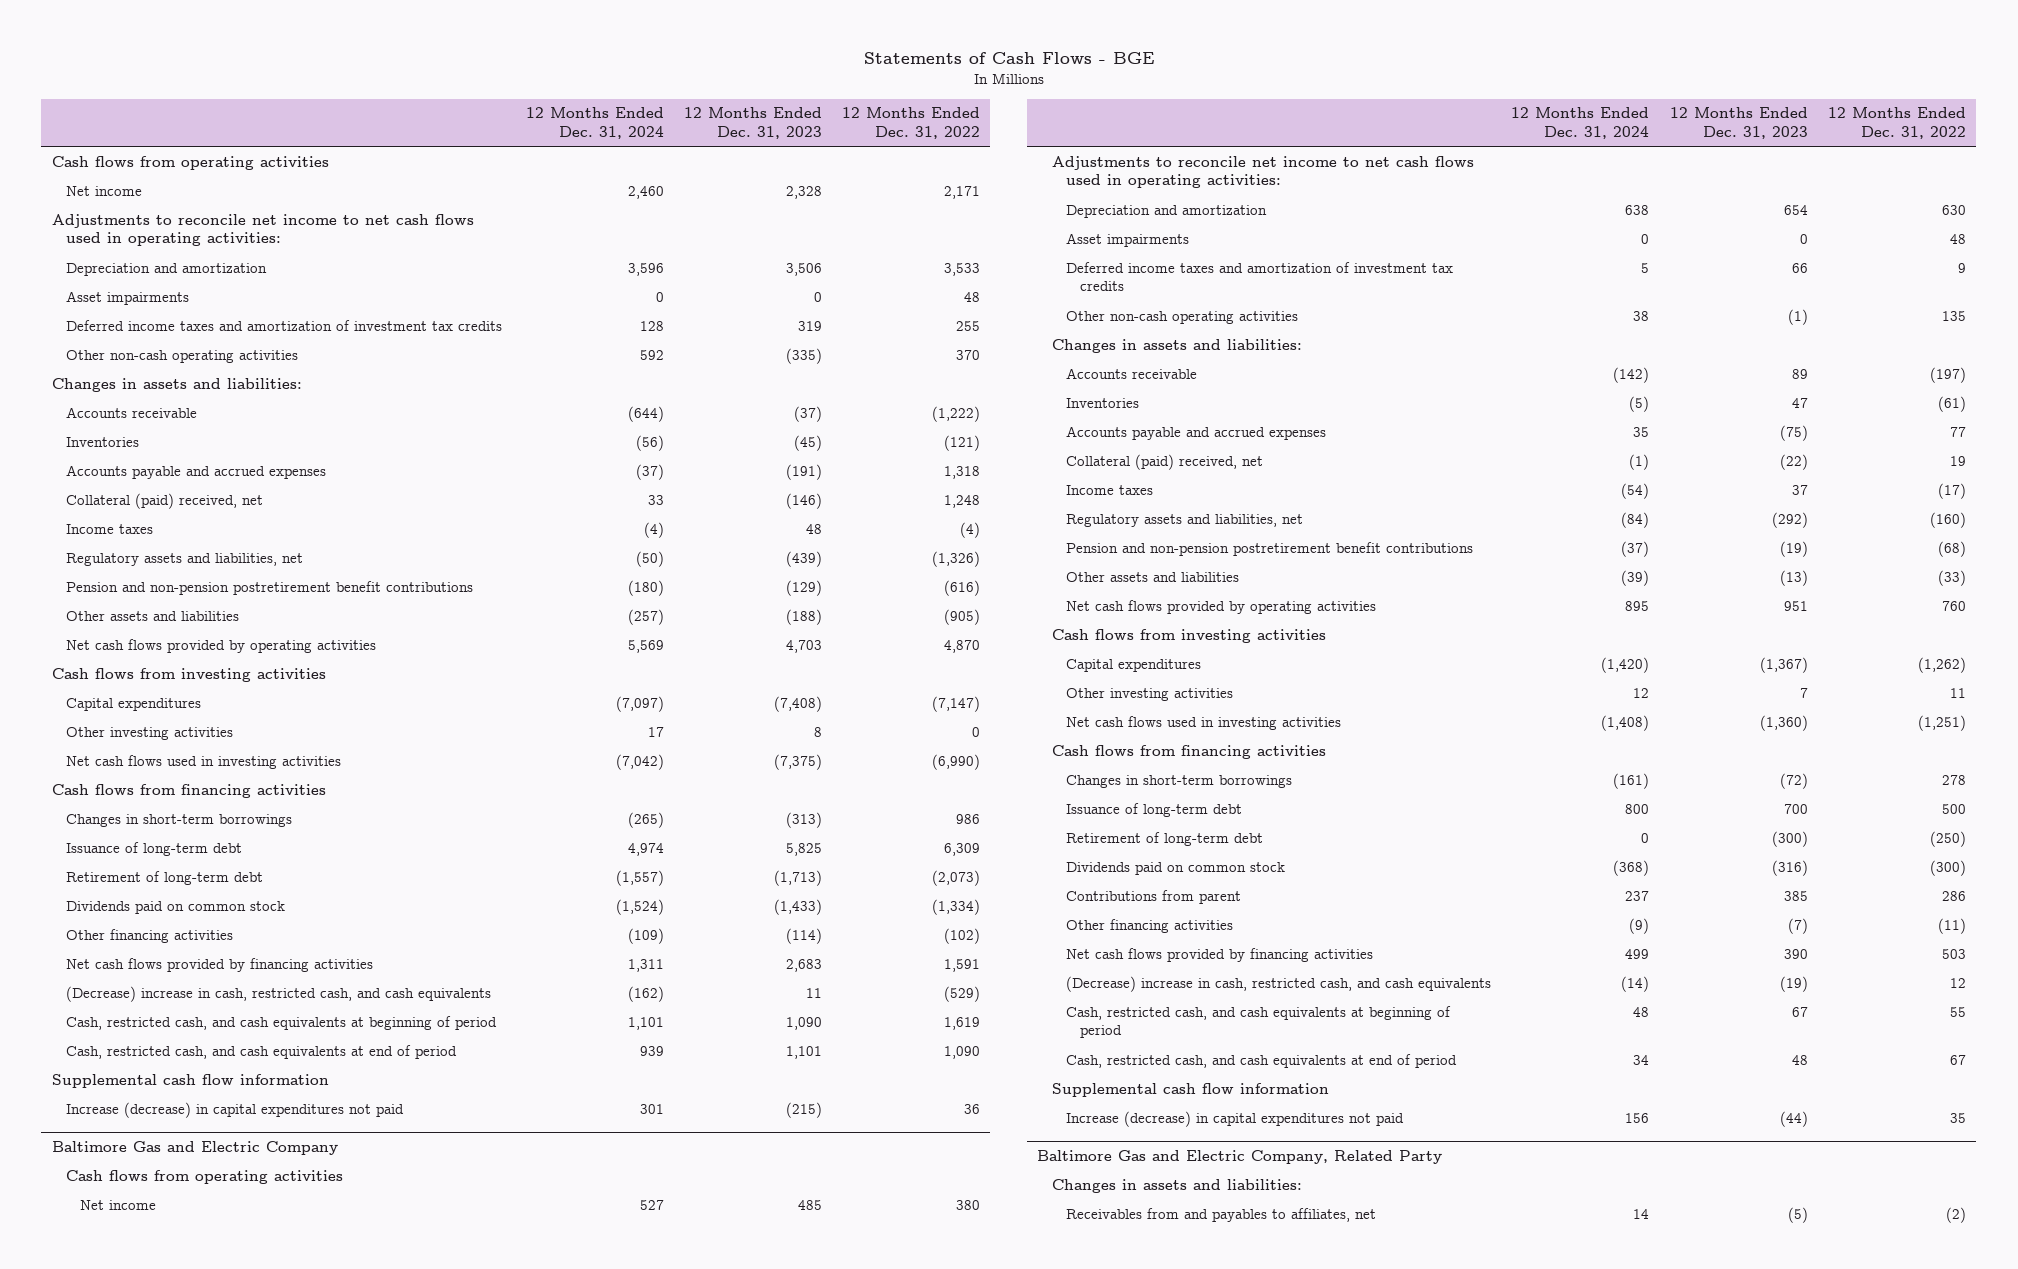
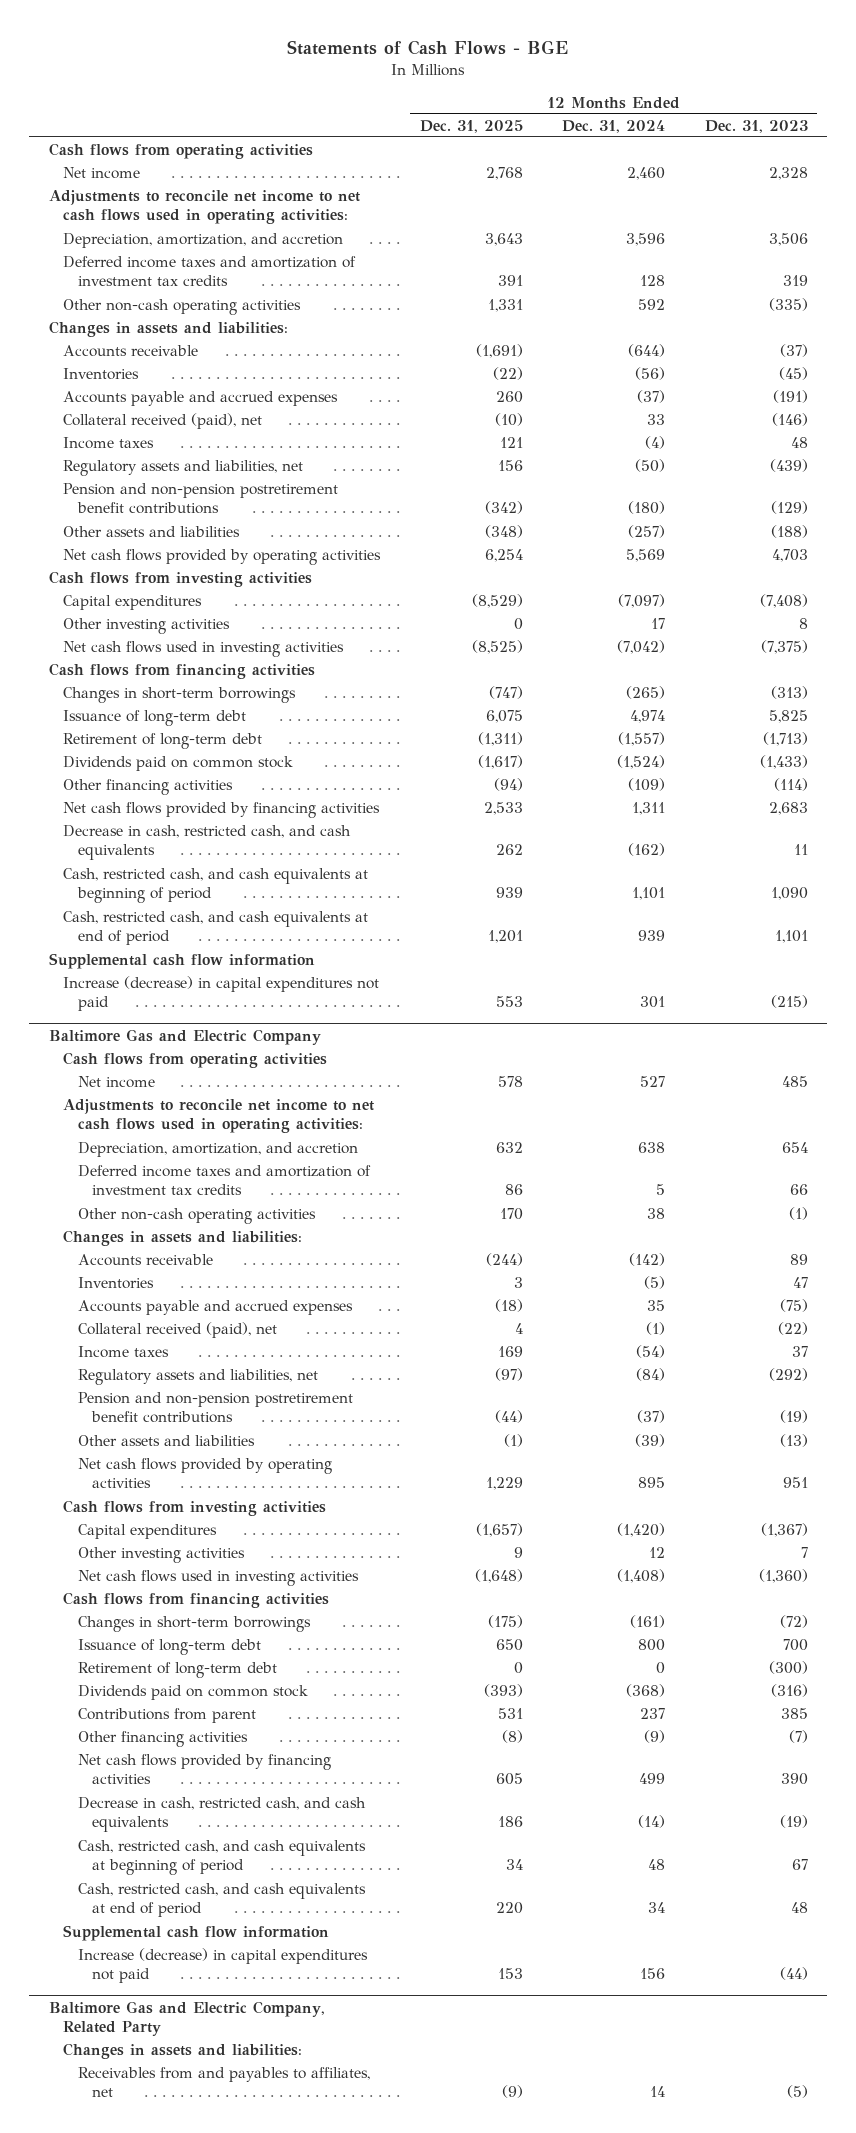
- | 12 Months Ended Dec. 31, 2024 | 12 Months Ended Dec. 31, 2023 | 12 Months Ended Dec. 31, 2022
+ | 12 Months Ended Dec. 31, 2025 | 12 Months Ended Dec. 31, 2024 | 12 Months Ended Dec. 31, 2023
- Depreciation and amortization | 3,596 | 3,506 | 3,533
- Asset impairments | 0 | 0 | 48
+ Depreciation, amortization, and accretion | 3,643 | 3,596 | 3,506
- Collateral (paid) received, net | 33 | (146) | 1,248
+ Collateral received (paid), net | (10) | 33 | (146)
- (Decrease) increase in cash, restricted cash, and cash equivalents | (162) | 11 | (529)
+ Decrease in cash, restricted cash, and cash equivalents | 262 | (162) | 11
@ Baltimore Gas and Electric Company
- Depreciation and amortization | 638 | 654 | 630
- Asset impairments | 0 | 0 | 48
+ Depreciation, amortization, and accretion | 632 | 638 | 654
- Collateral (paid) received, net | (1) | (22) | 19
+ Collateral received (paid), net | 4 | (1) | (22)
- (Decrease) increase in cash, restricted cash, and cash equivalents | (14) | (19) | 12
+ Decrease in cash, restricted cash, and cash equivalents | 186 | (14) | (19)

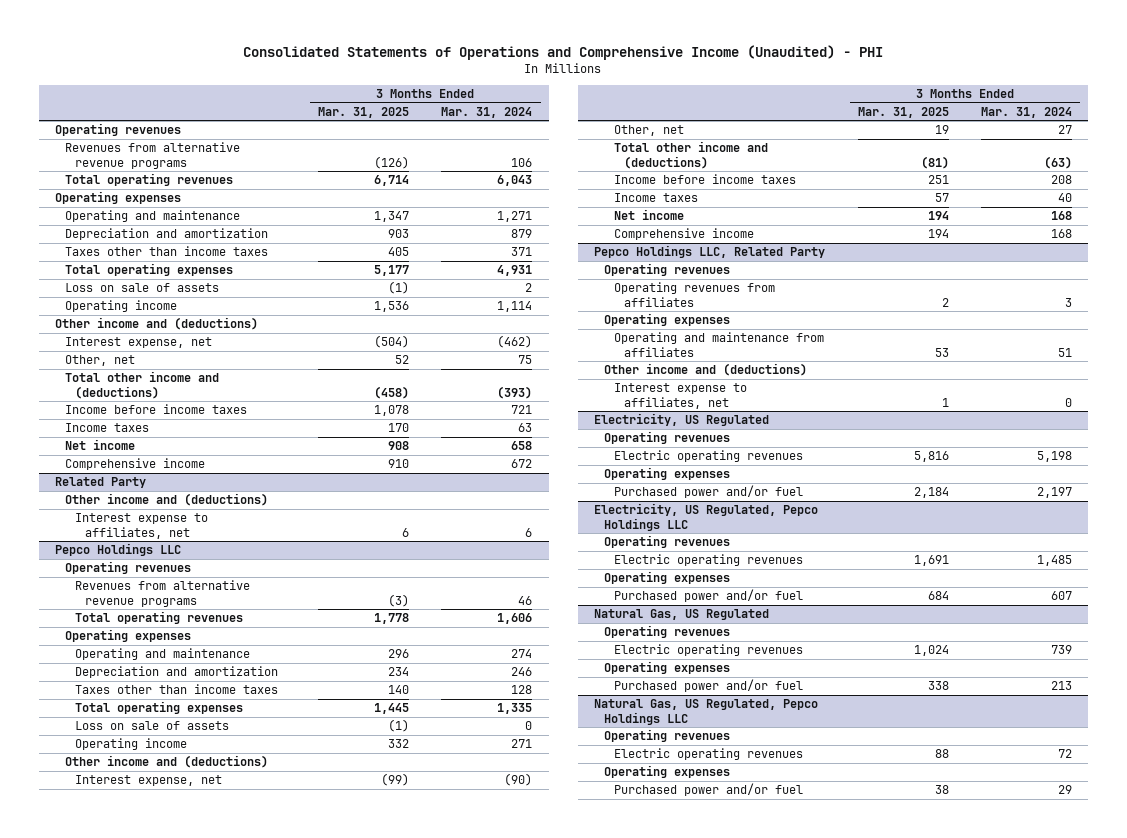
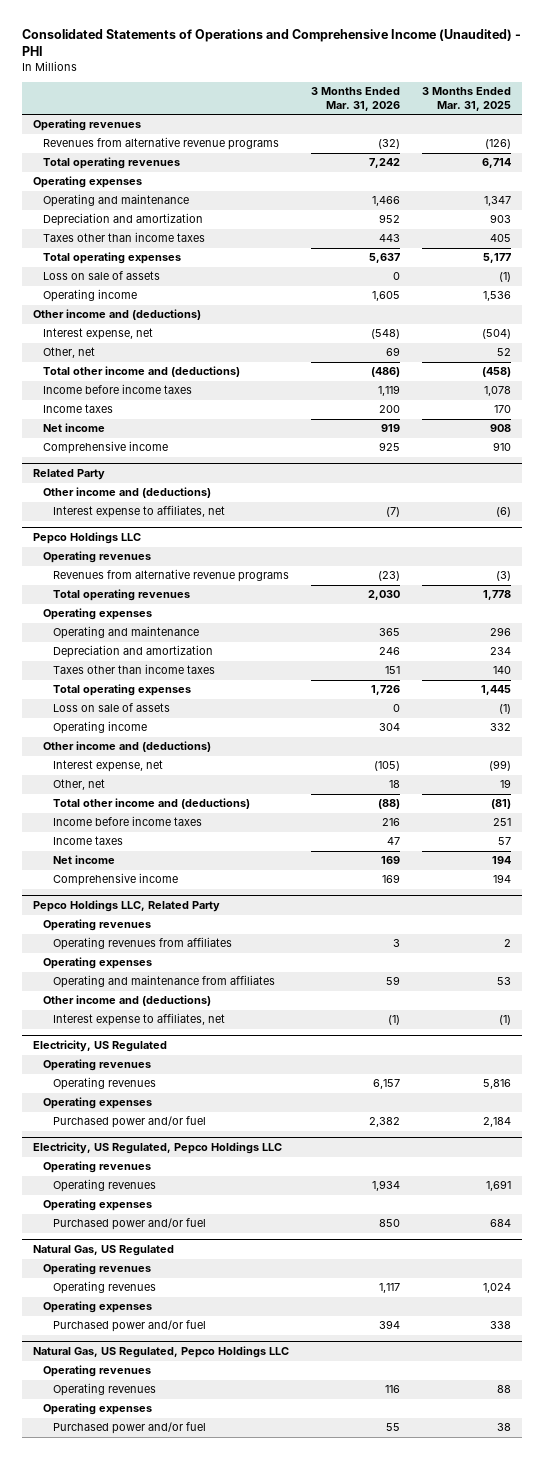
- | 3 Months Ended Mar. 31, 2025 | 3 Months Ended Mar. 31, 2024
+ | 3 Months Ended Mar. 31, 2026 | 3 Months Ended Mar. 31, 2025
@ Related Party
- Interest expense to affiliates, net | 6 | 6
+ Interest expense to affiliates, net | (7) | (6)
@ Pepco Holdings LLC, Related Party
- Interest expense to affiliates, net | 1 | 0
+ Interest expense to affiliates, net | (1) | (1)
@ Electricity, US Regulated
- Electric operating revenues | 5,816 | 5,198
+ Operating revenues | 6,157 | 5,816
@ Electricity, US Regulated, Pepco Holdings LLC
- Electric operating revenues | 1,691 | 1,485
+ Operating revenues | 1,934 | 1,691
@ Natural Gas, US Regulated
- Electric operating revenues | 1,024 | 739
+ Operating revenues | 1,117 | 1,024
@ Natural Gas, US Regulated, Pepco Holdings LLC
- Electric operating revenues | 88 | 72
+ Operating revenues | 116 | 88

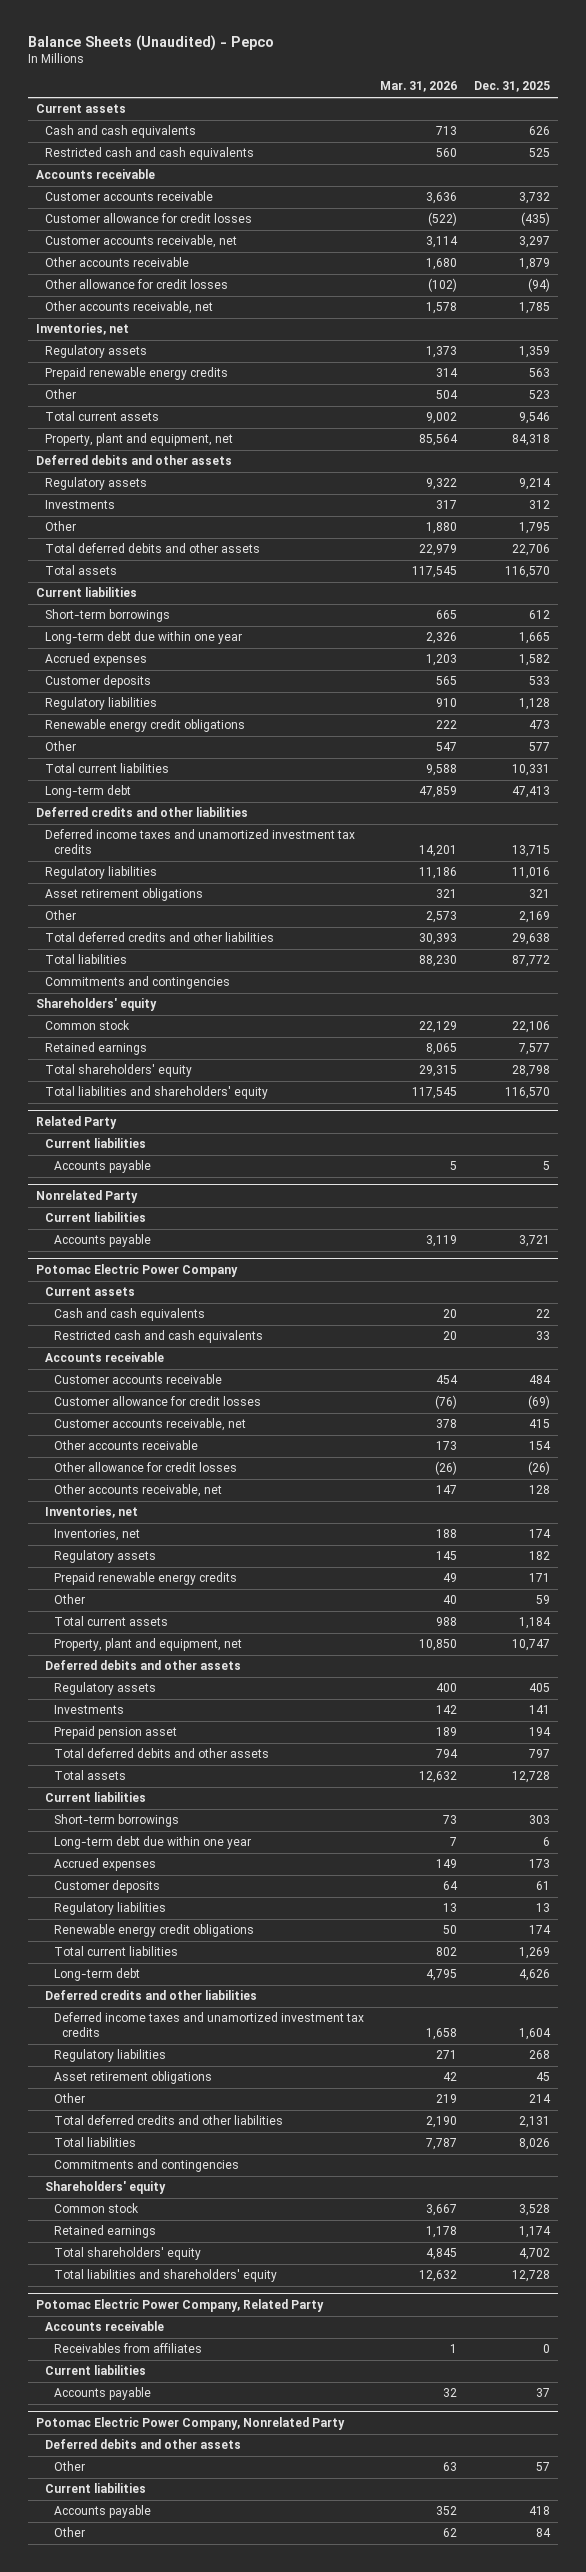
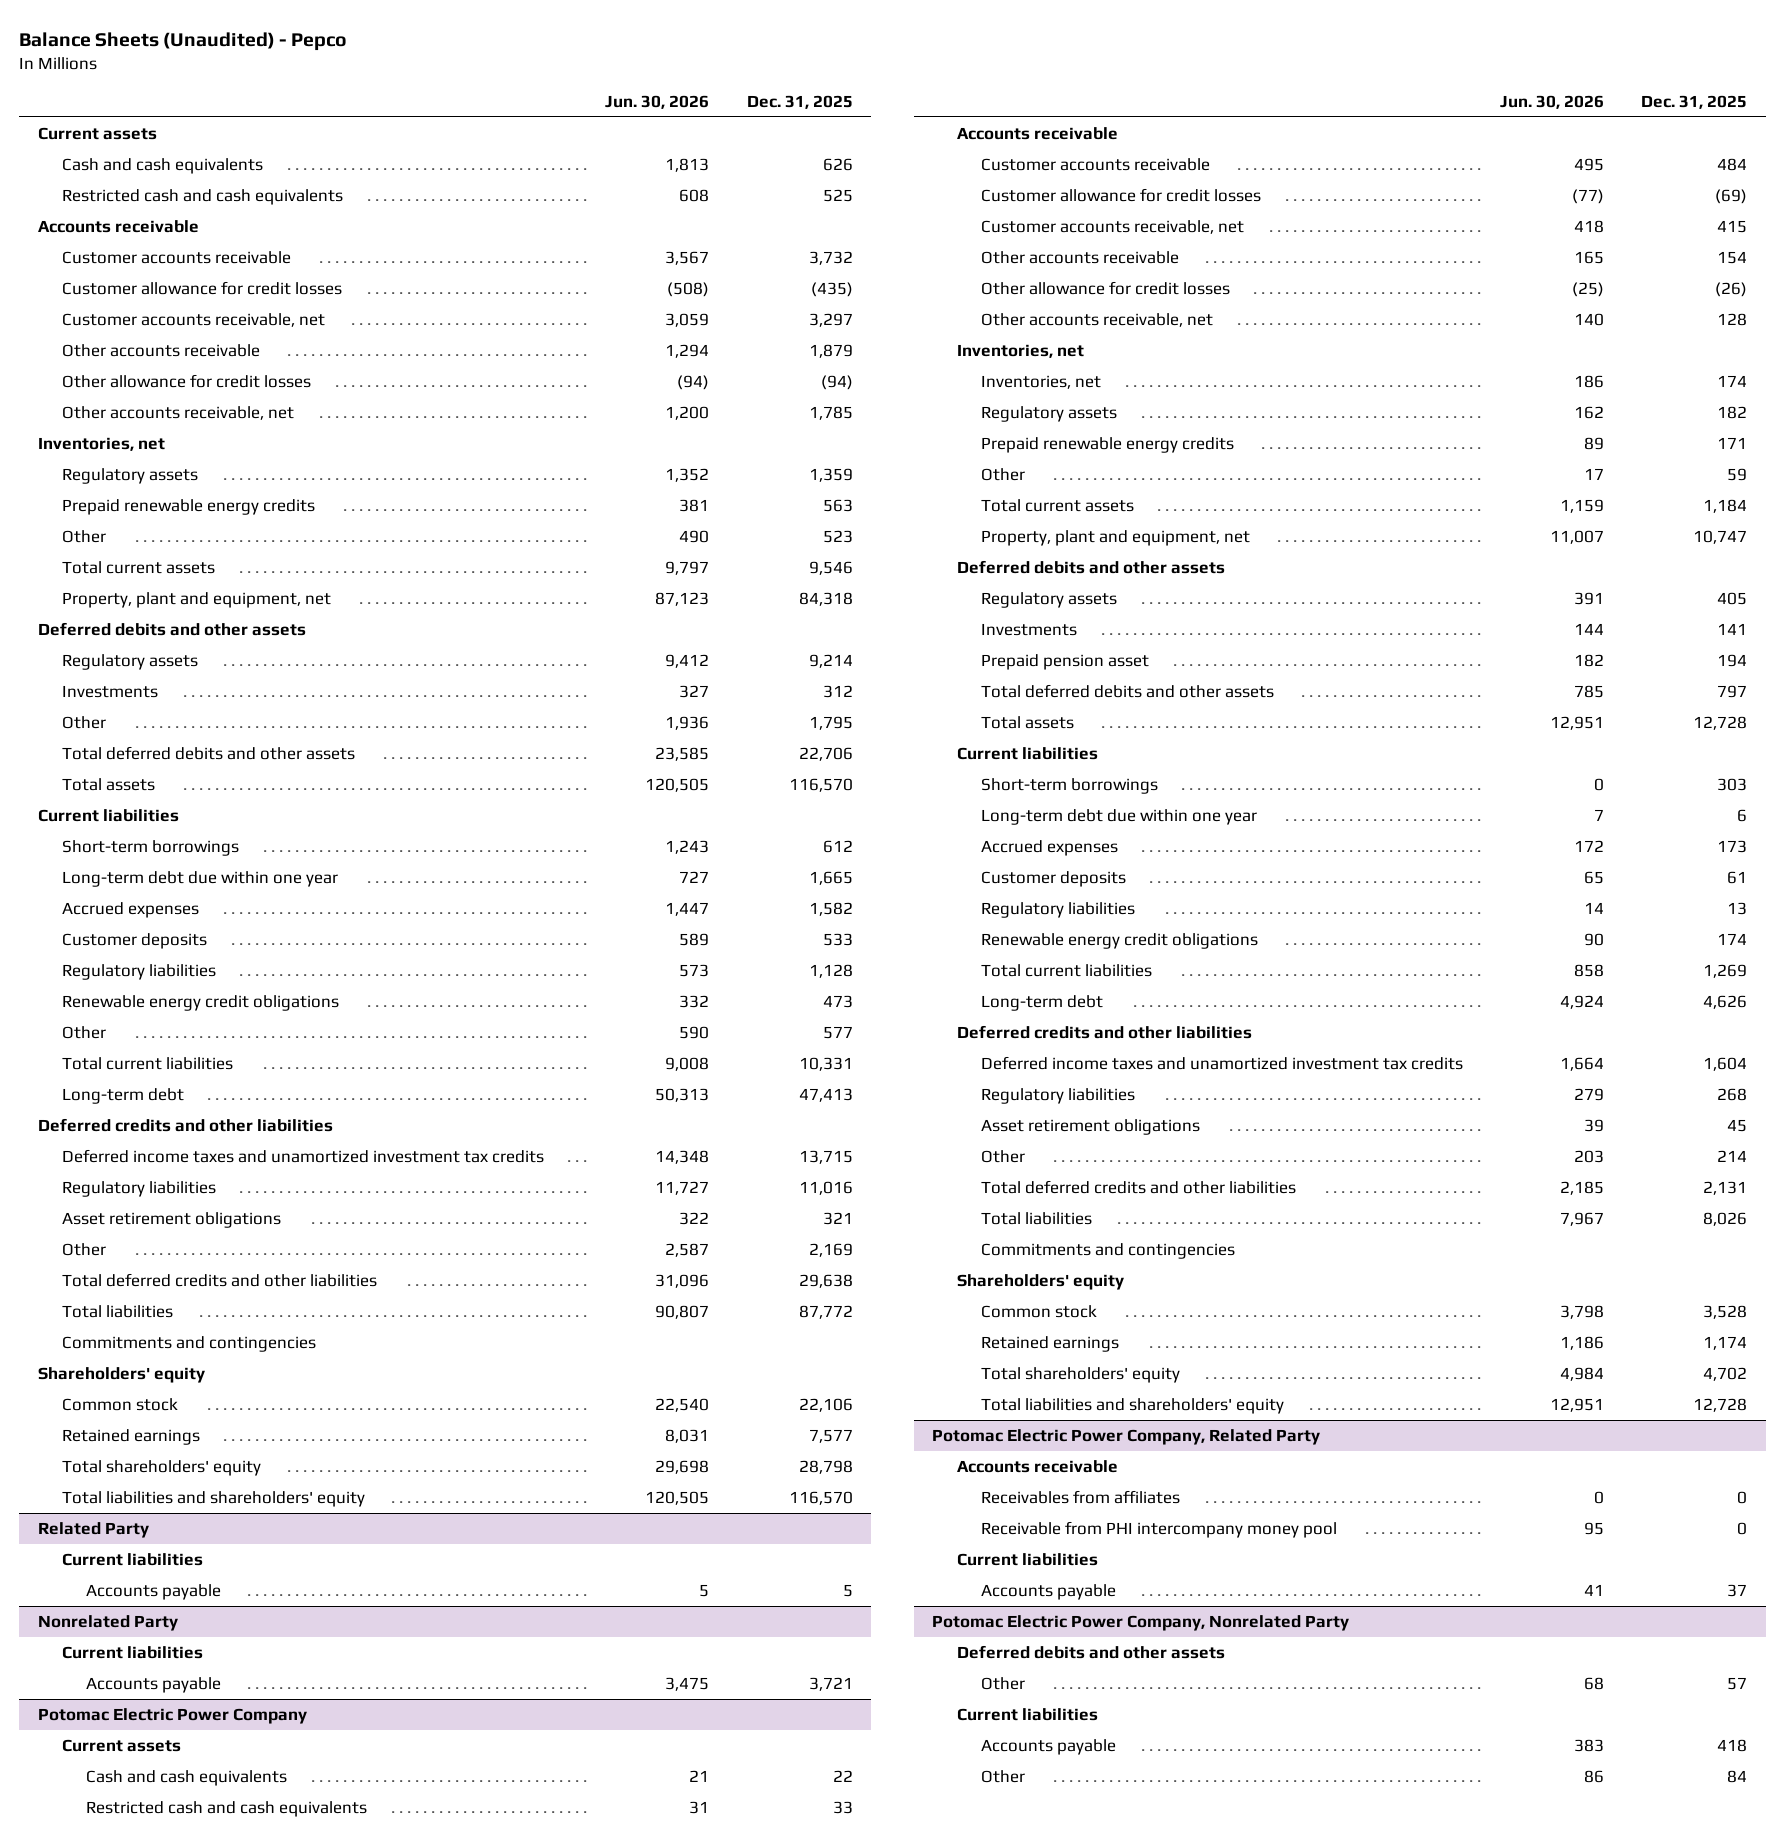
- | Mar. 31, 2026 | Dec. 31, 2025
+ | Jun. 30, 2026 | Dec. 31, 2025
@ Potomac Electric Power Company, Related Party
+ Receivable from PHI intercompany money pool | 95 | 0

